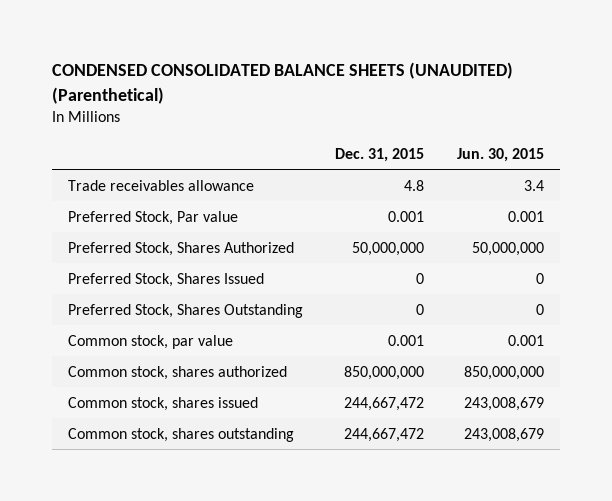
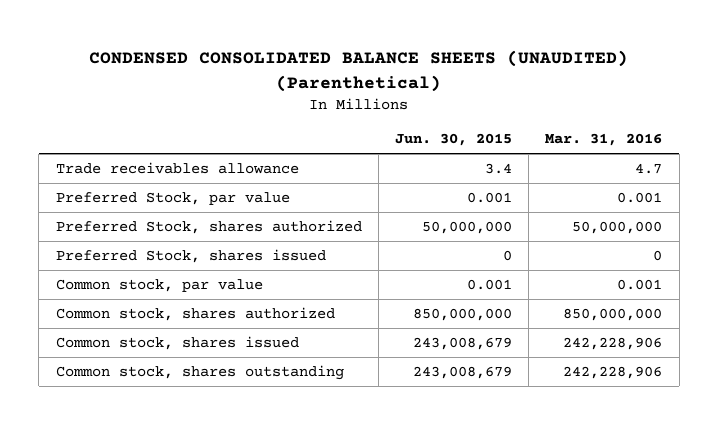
- | Dec. 31, 2015 | Jun. 30, 2015
+ | Jun. 30, 2015 | Mar. 31, 2016
- Preferred Stock, Par value | 0.001 | 0.001
- Preferred Stock, Shares Authorized | 50,000,000 | 50,000,000
- Preferred Stock, Shares Issued | 0 | 0
- Preferred Stock, Shares Outstanding | 0 | 0
+ Preferred Stock, par value | 0.001 | 0.001
+ Preferred Stock, shares authorized | 50,000,000 | 50,000,000
+ Preferred Stock, shares issued | 0 | 0

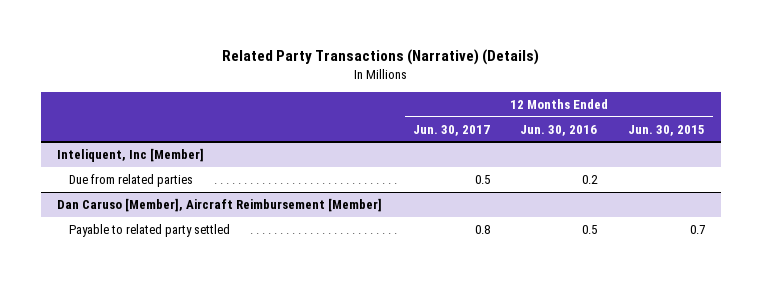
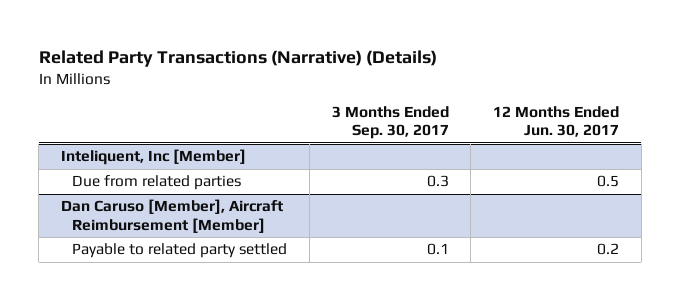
- | 12 Months Ended Jun. 30, 2017 | 12 Months Ended Jun. 30, 2016 | 12 Months Ended Jun. 30, 2015
+ | 3 Months Ended Sep. 30, 2017 | 12 Months Ended Jun. 30, 2017
@ Dan Caruso [Member], Aircraft Reimbursement [Member]
- Payable to related party settled | 0.8 | 0.5 | 0.7
+ Payable to related party settled | 0.1 | 0.2

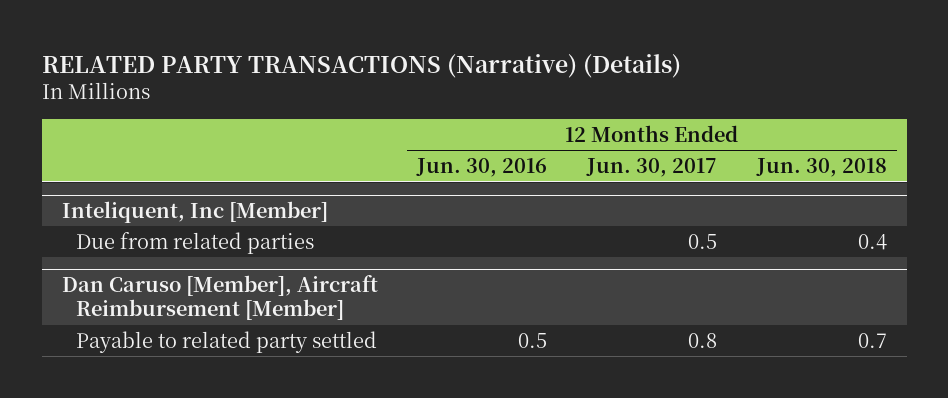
- Related Party Transactions (Narrative) (Details)
+ RELATED PARTY TRANSACTIONS (Narrative) (Details)
- | 3 Months Ended Sep. 30, 2017 | 12 Months Ended Jun. 30, 2017
+ | 12 Months Ended Jun. 30, 2016 | 12 Months Ended Jun. 30, 2017 | 12 Months Ended Jun. 30, 2018
@ Dan Caruso [Member], Aircraft Reimbursement [Member]
- Payable to related party settled | 0.1 | 0.2
+ Payable to related party settled | 0.5 | 0.8 | 0.7

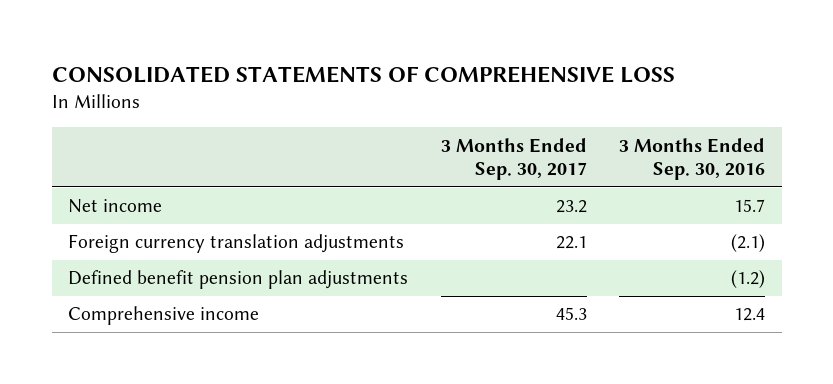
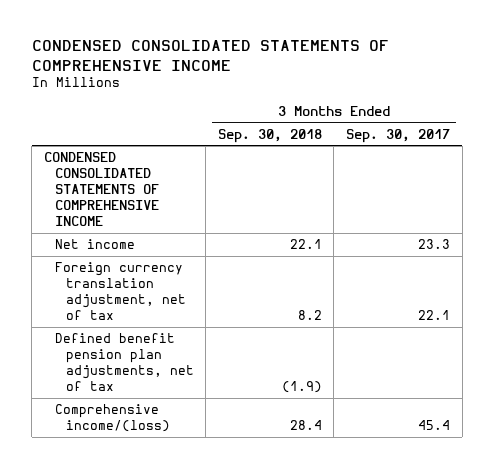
- CONSOLIDATED STATEMENTS OF COMPREHENSIVE LOSS
+ CONDENSED CONSOLIDATED STATEMENTS OF COMPREHENSIVE INCOME
- | 3 Months Ended Sep. 30, 2017 | 3 Months Ended Sep. 30, 2016
+ | 3 Months Ended Sep. 30, 2018 | 3 Months Ended Sep. 30, 2017
- Net income | 23.2 | 15.7
- Foreign currency translation adjustments | 22.1 | (2.1)
- Defined benefit pension plan adjustments | | (1.2)
- Comprehensive income | 45.3 | 12.4
+ CONDENSED CONSOLIDATED STATEMENTS OF COMPREHENSIVE INCOME
+ Net income | 22.1 | 23.3
+ Foreign currency translation adjustment, net of tax | 8.2 | 22.1
+ Defined benefit pension plan adjustments, net of tax | (1.9) |
+ Comprehensive income/(loss) | 28.4 | 45.4

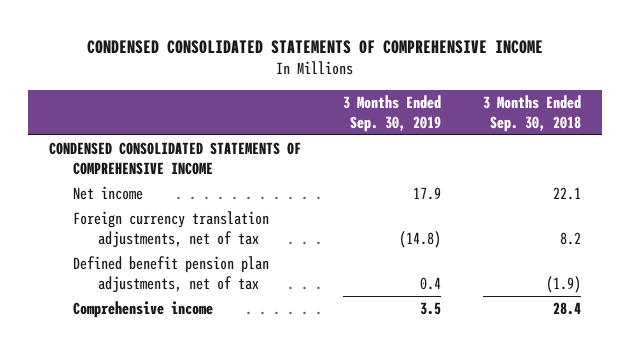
- | 3 Months Ended Sep. 30, 2018 | 3 Months Ended Sep. 30, 2017
+ | 3 Months Ended Sep. 30, 2019 | 3 Months Ended Sep. 30, 2018
- Foreign currency translation adjustment, net of tax | 8.2 | 22.1
+ Foreign currency translation adjustments, net of tax | (14.8) | 8.2
- Comprehensive income/(loss) | 28.4 | 45.4
+ Comprehensive income | 3.5 | 28.4

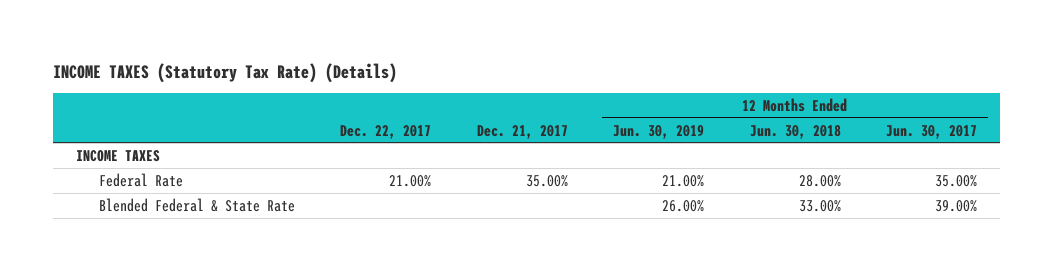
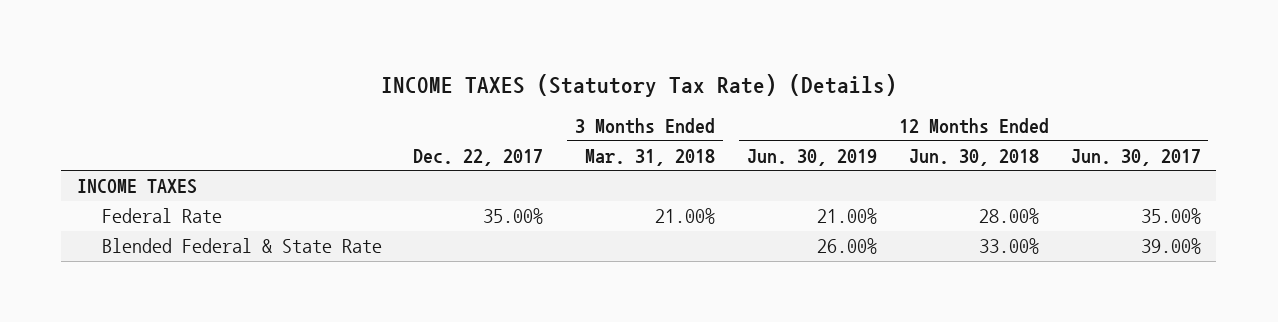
- | Dec. 22, 2017 | Dec. 21, 2017 | 12 Months Ended Jun. 30, 2019 | 12 Months Ended Jun. 30, 2018 | 12 Months Ended Jun. 30, 2017
+ | Dec. 22, 2017 | 3 Months Ended Mar. 31, 2018 | 12 Months Ended Jun. 30, 2019 | 12 Months Ended Jun. 30, 2018 | 12 Months Ended Jun. 30, 2017
- Federal Rate | 21.00% | 35.00% | 21.00% | 28.00% | 35.00%
+ Federal Rate | 35.00% | 21.00% | 21.00% | 28.00% | 35.00%

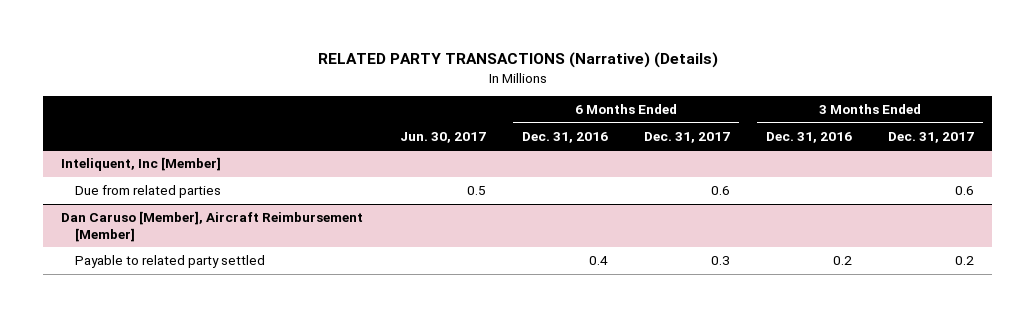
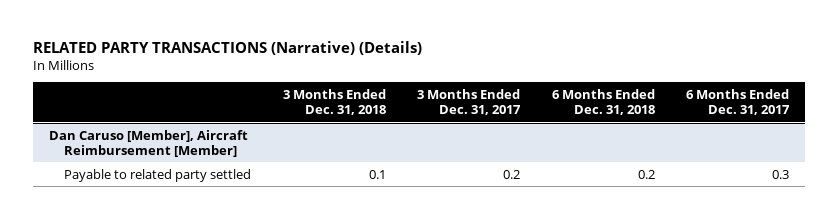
- | Jun. 30, 2017 | 6 Months Ended Dec. 31, 2016 | 6 Months Ended Dec. 31, 2017 | 3 Months Ended Dec. 31, 2016 | 3 Months Ended Dec. 31, 2017
+ | 3 Months Ended Dec. 31, 2018 | 3 Months Ended Dec. 31, 2017 | 6 Months Ended Dec. 31, 2018 | 6 Months Ended Dec. 31, 2017
- Inteliquent, Inc [Member]
- Due from related parties | 0.5 | | 0.6 | | 0.6

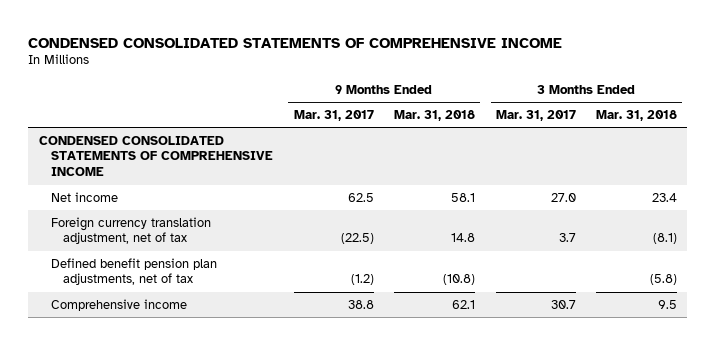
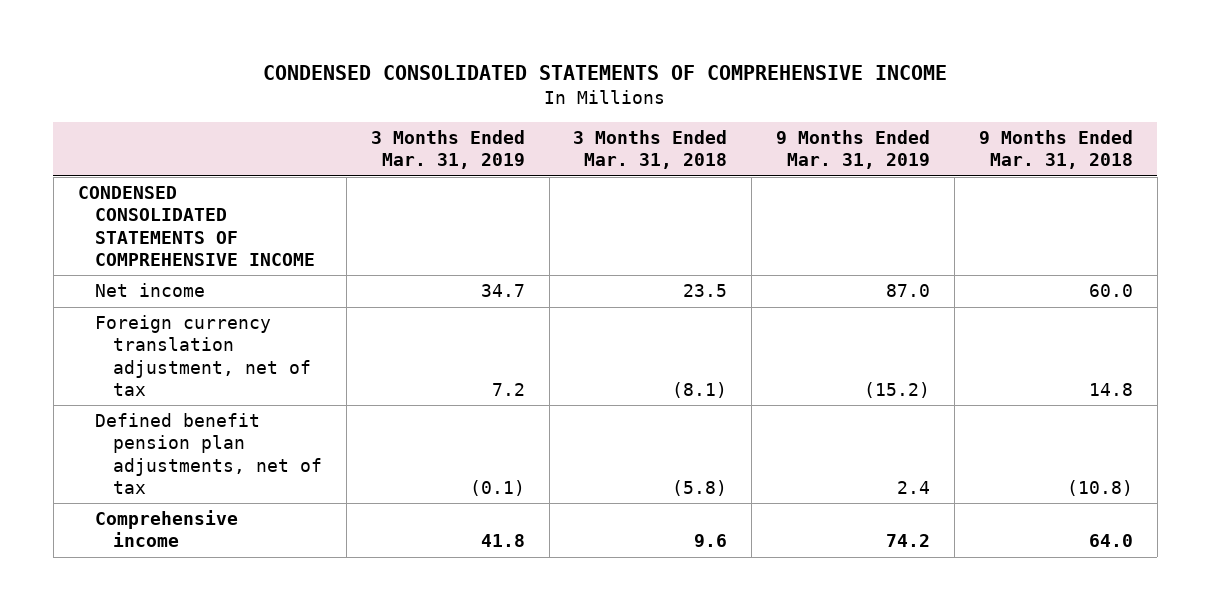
- | 9 Months Ended Mar. 31, 2017 | 9 Months Ended Mar. 31, 2018 | 3 Months Ended Mar. 31, 2017 | 3 Months Ended Mar. 31, 2018
+ | 3 Months Ended Mar. 31, 2019 | 3 Months Ended Mar. 31, 2018 | 9 Months Ended Mar. 31, 2019 | 9 Months Ended Mar. 31, 2018
- Net income | 62.5 | 58.1 | 27.0 | 23.4
+ Net income | 34.7 | 23.5 | 87.0 | 60.0
- Comprehensive income | 38.8 | 62.1 | 30.7 | 9.5
+ Comprehensive income | 41.8 | 9.6 | 74.2 | 64.0

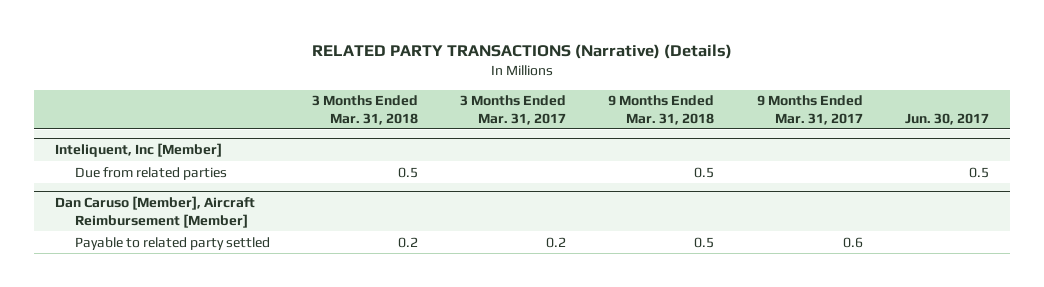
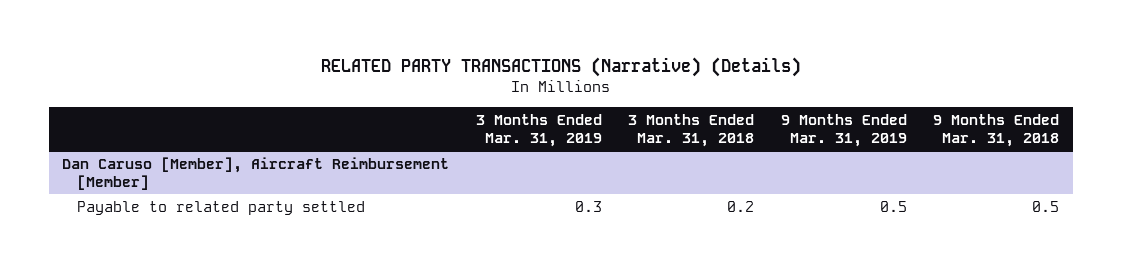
- | 3 Months Ended Mar. 31, 2018 | 3 Months Ended Mar. 31, 2017 | 9 Months Ended Mar. 31, 2018 | 9 Months Ended Mar. 31, 2017 | Jun. 30, 2017
+ | 3 Months Ended Mar. 31, 2019 | 3 Months Ended Mar. 31, 2018 | 9 Months Ended Mar. 31, 2019 | 9 Months Ended Mar. 31, 2018
- Inteliquent, Inc [Member]
- Due from related parties | 0.5 | | 0.5 | | 0.5

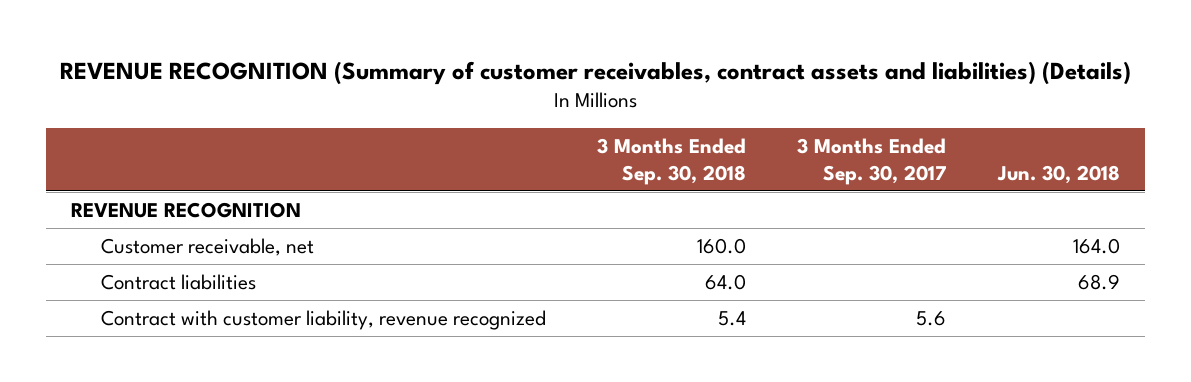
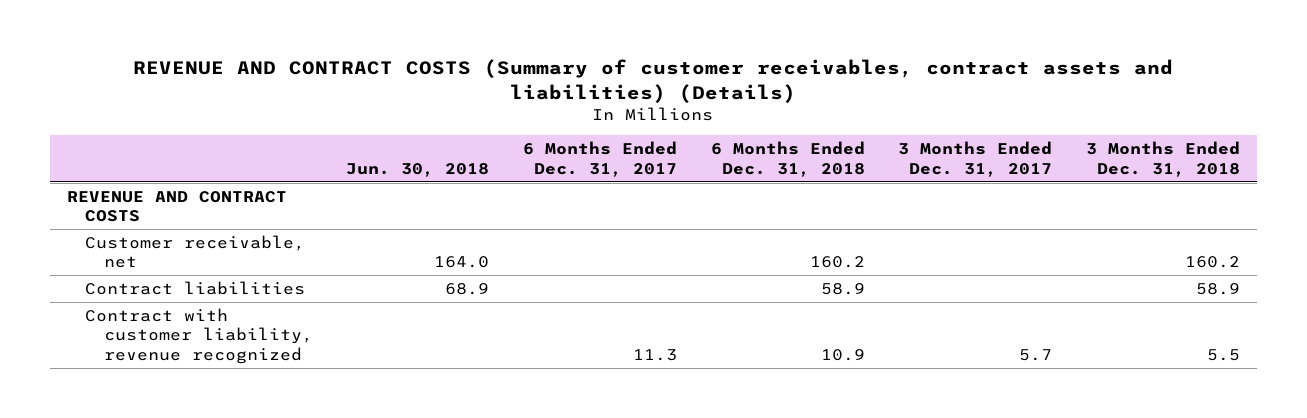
- REVENUE RECOGNITION (Summary of customer receivables, contract assets and liabilities) (Details)
+ REVENUE AND CONTRACT COSTS (Summary of customer receivables, contract assets and liabilities) (Details)
- | 3 Months Ended Sep. 30, 2018 | 3 Months Ended Sep. 30, 2017 | Jun. 30, 2018
+ | Jun. 30, 2018 | 6 Months Ended Dec. 31, 2017 | 6 Months Ended Dec. 31, 2018 | 3 Months Ended Dec. 31, 2017 | 3 Months Ended Dec. 31, 2018
- REVENUE RECOGNITION
+ REVENUE AND CONTRACT COSTS

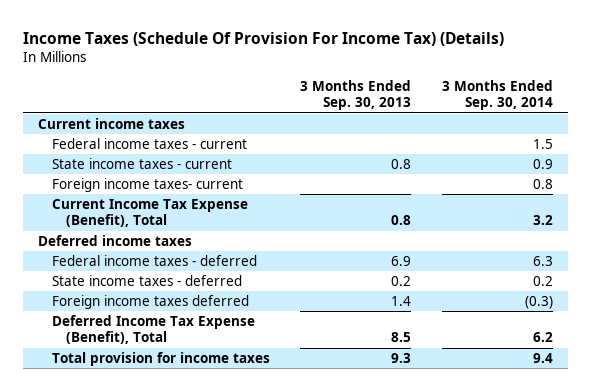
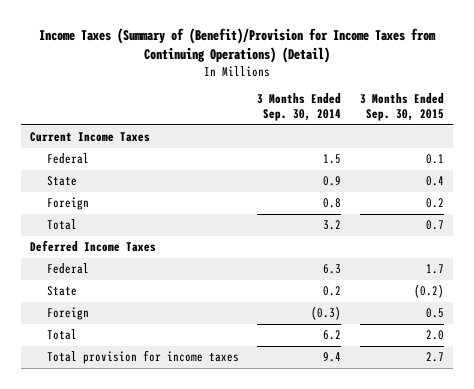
- Income Taxes (Schedule Of Provision For Income Tax) (Details)
+ Income Taxes (Summary of (Benefit)/Provision for Income Taxes from Continuing Operations) (Detail)
- | 3 Months Ended Sep. 30, 2013 | 3 Months Ended Sep. 30, 2014
+ | 3 Months Ended Sep. 30, 2014 | 3 Months Ended Sep. 30, 2015
- Current income taxes
- Federal income taxes - current | | 1.5
- State income taxes - current | 0.8 | 0.9
- Foreign income taxes- current | | 0.8
- Current Income Tax Expense (Benefit), Total | 0.8 | 3.2
- Deferred income taxes
- Federal income taxes - deferred | 6.9 | 6.3
- State income taxes - deferred | 0.2 | 0.2
- Foreign income taxes deferred | 1.4 | (0.3)
- Deferred Income Tax Expense (Benefit), Total | 8.5 | 6.2
+ Current Income Taxes
+ Federal | 1.5 | 0.1
+ State | 0.9 | 0.4
+ Foreign | 0.8 | 0.2
+ Total | 3.2 | 0.7
+ Deferred Income Taxes
+ Federal | 6.3 | 1.7
+ State | 0.2 | (0.2)
+ Foreign | (0.3) | 0.5
+ Total | 6.2 | 2.0

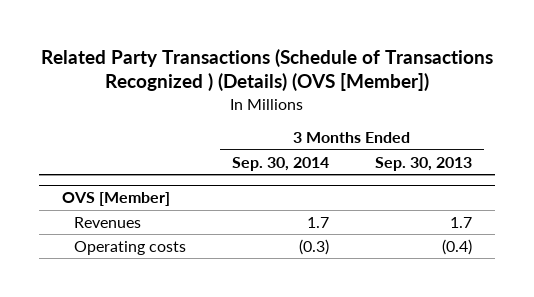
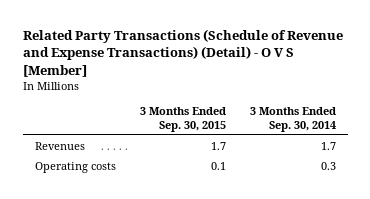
- Related Party Transactions (Schedule of Transactions Recognized ) (Details) (OVS [Member])
+ Related Party Transactions (Schedule of Revenue and Expense Transactions) (Detail) - O V S [Member]
- | 3 Months Ended Sep. 30, 2014 | 3 Months Ended Sep. 30, 2013
+ | 3 Months Ended Sep. 30, 2015 | 3 Months Ended Sep. 30, 2014
- OVS [Member]
- Operating costs | (0.3) | (0.4)
+ Operating costs | 0.1 | 0.3

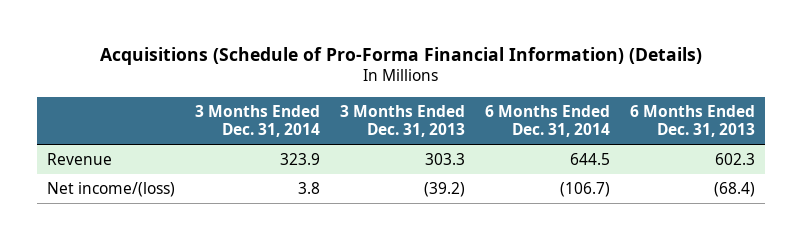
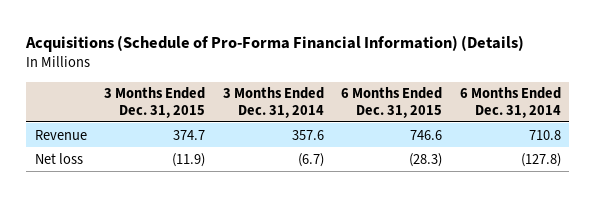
- | 3 Months Ended Dec. 31, 2014 | 3 Months Ended Dec. 31, 2013 | 6 Months Ended Dec. 31, 2014 | 6 Months Ended Dec. 31, 2013
+ | 3 Months Ended Dec. 31, 2015 | 3 Months Ended Dec. 31, 2014 | 6 Months Ended Dec. 31, 2015 | 6 Months Ended Dec. 31, 2014
- Revenue | 323.9 | 303.3 | 644.5 | 602.3
- Net income/(loss) | 3.8 | (39.2) | (106.7) | (68.4)
+ Revenue | 374.7 | 357.6 | 746.6 | 710.8
+ Net loss | (11.9) | (6.7) | (28.3) | (127.8)

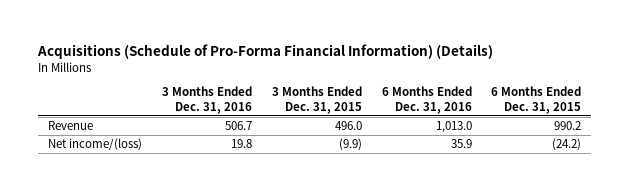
- | 3 Months Ended Dec. 31, 2015 | 3 Months Ended Dec. 31, 2014 | 6 Months Ended Dec. 31, 2015 | 6 Months Ended Dec. 31, 2014
+ | 3 Months Ended Dec. 31, 2016 | 3 Months Ended Dec. 31, 2015 | 6 Months Ended Dec. 31, 2016 | 6 Months Ended Dec. 31, 2015
- Revenue | 374.7 | 357.6 | 746.6 | 710.8
- Net loss | (11.9) | (6.7) | (28.3) | (127.8)
+ Revenue | 506.7 | 496.0 | 1,013.0 | 990.2
+ Net income/(loss) | 19.8 | (9.9) | 35.9 | (24.2)

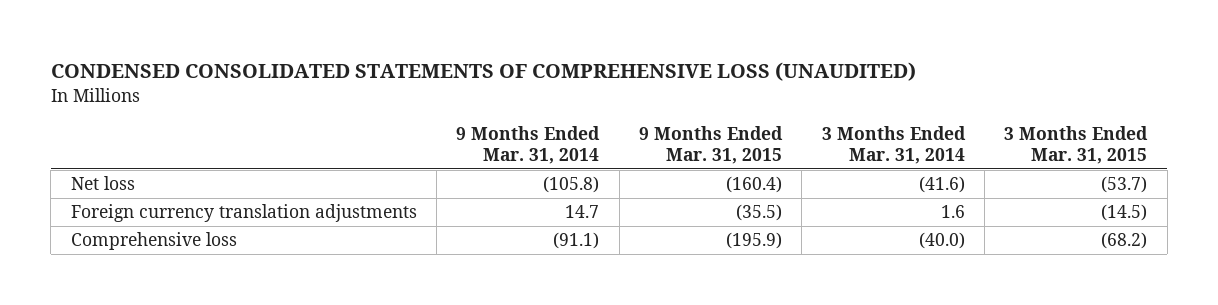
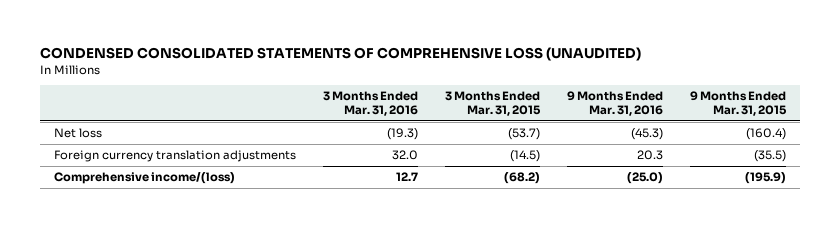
- | 9 Months Ended Mar. 31, 2014 | 9 Months Ended Mar. 31, 2015 | 3 Months Ended Mar. 31, 2014 | 3 Months Ended Mar. 31, 2015
+ | 3 Months Ended Mar. 31, 2016 | 3 Months Ended Mar. 31, 2015 | 9 Months Ended Mar. 31, 2016 | 9 Months Ended Mar. 31, 2015
- Comprehensive loss | (91.1) | (195.9) | (40.0) | (68.2)
+ Comprehensive income/(loss) | 12.7 | (68.2) | (25.0) | (195.9)

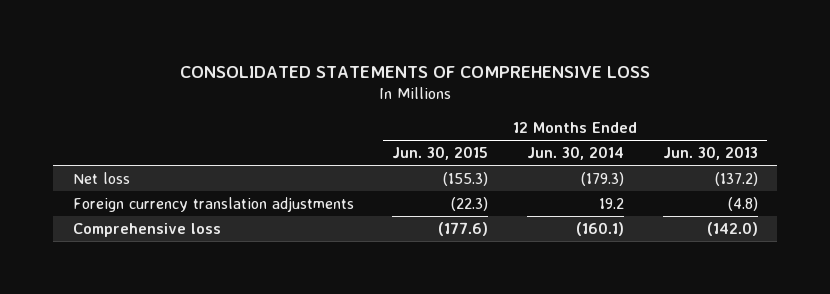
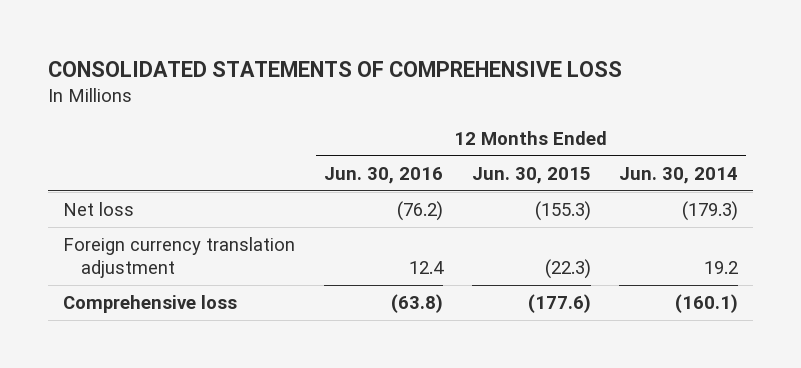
- | 12 Months Ended Jun. 30, 2015 | 12 Months Ended Jun. 30, 2014 | 12 Months Ended Jun. 30, 2013
+ | 12 Months Ended Jun. 30, 2016 | 12 Months Ended Jun. 30, 2015 | 12 Months Ended Jun. 30, 2014
- Foreign currency translation adjustments | (22.3) | 19.2 | (4.8)
+ Foreign currency translation adjustment | 12.4 | (22.3) | 19.2

